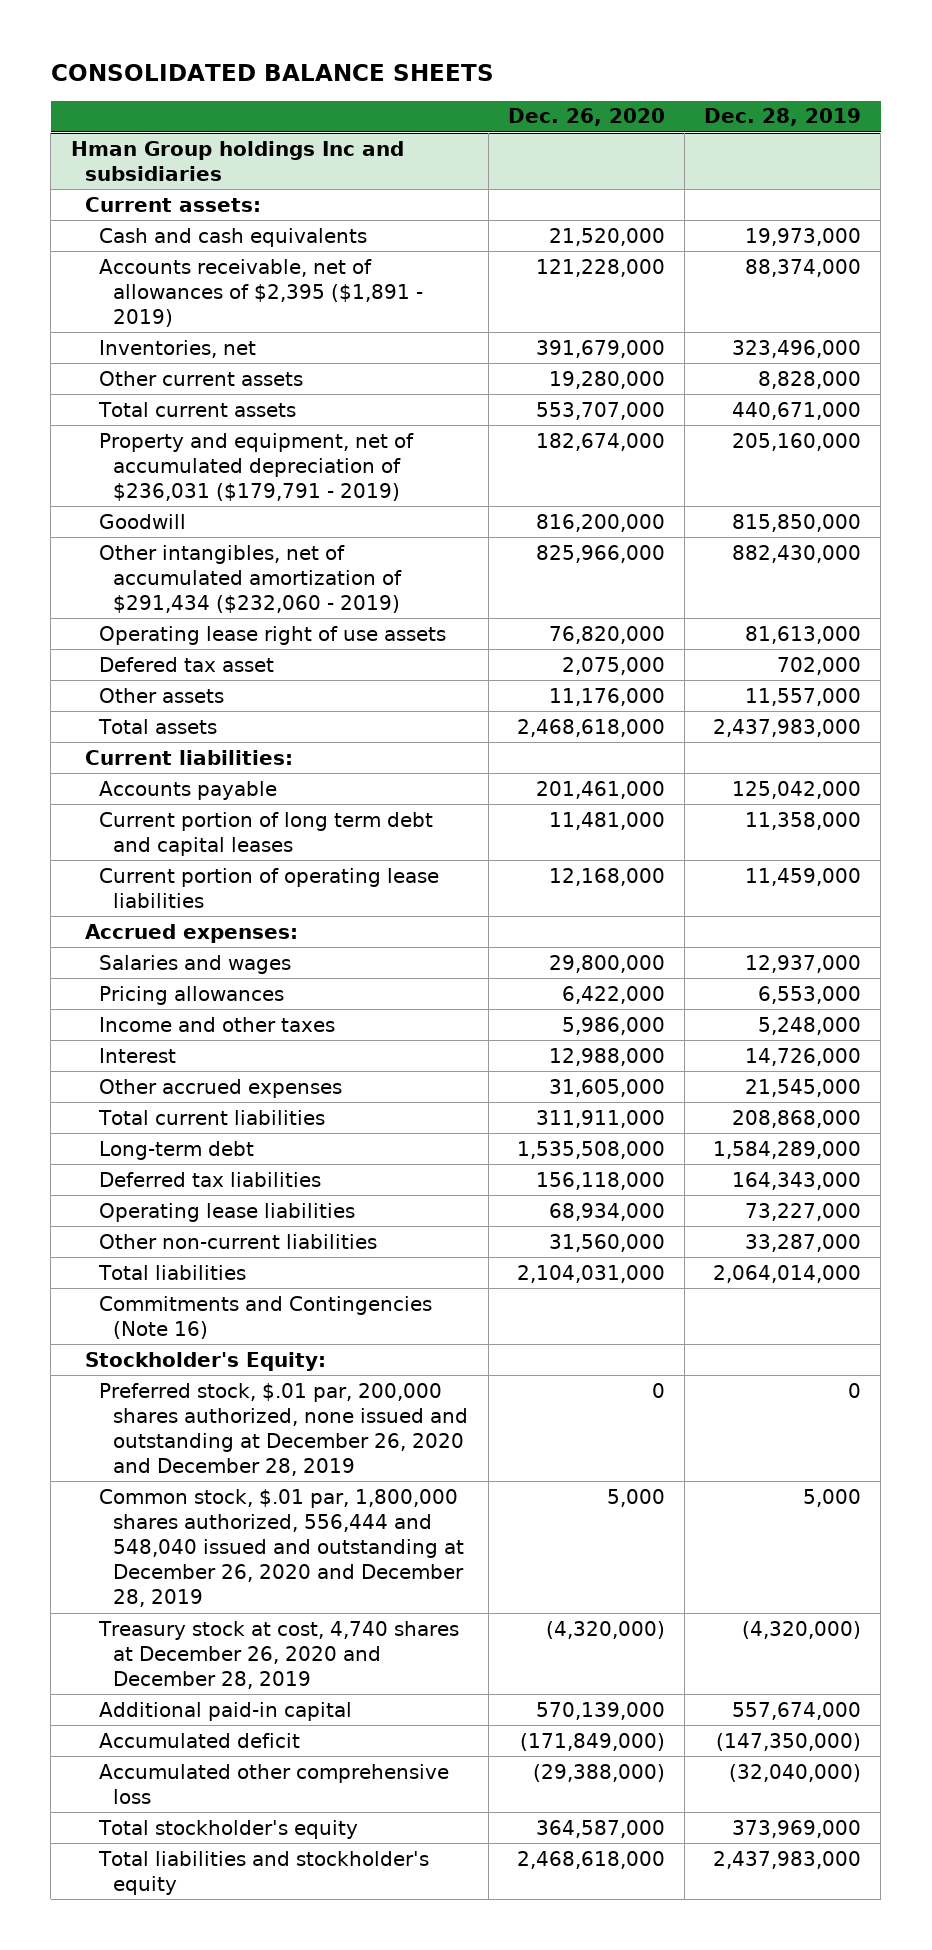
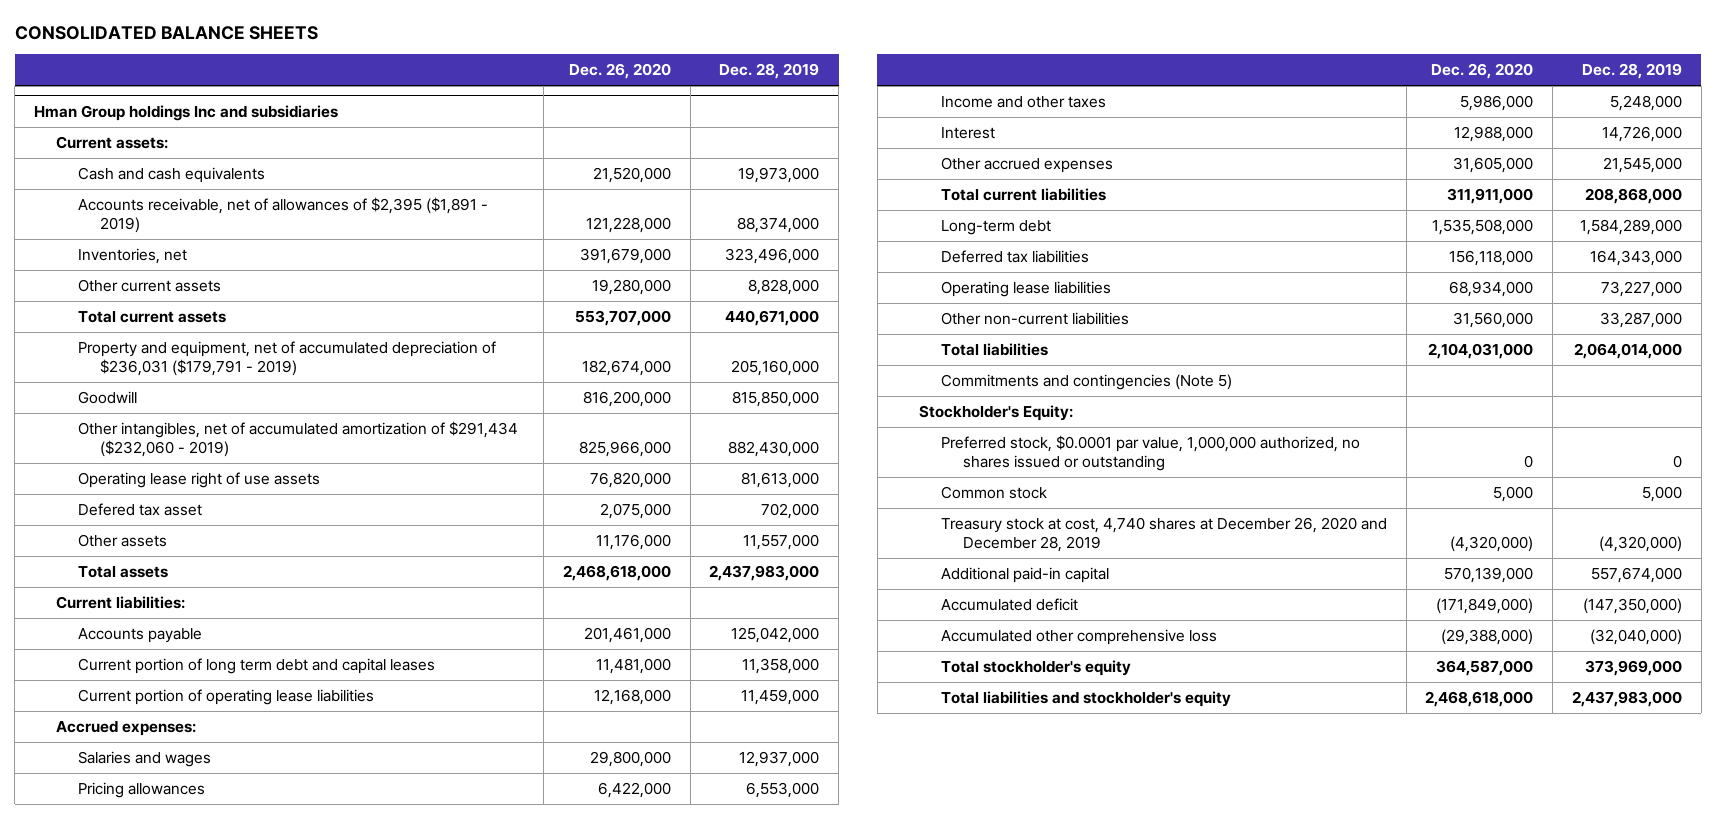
@ Hman Group holdings Inc and subsidiaries
- Commitments and Contingencies (Note 16)
+ Commitments and contingencies (Note 5)
- Preferred stock, $.01 par, 200,000 shares authorized, none issued and outstanding at December 26, 2020 and December 28, 2019 | 0 | 0
- Common stock, $.01 par, 1,800,000 shares authorized, 556,444 and 548,040 issued and outstanding at December 26, 2020 and December 28, 2019 | 5,000 | 5,000
+ Preferred stock, $0.0001 par value, 1,000,000 authorized, no shares issued or outstanding | 0 | 0
+ Common stock | 5,000 | 5,000

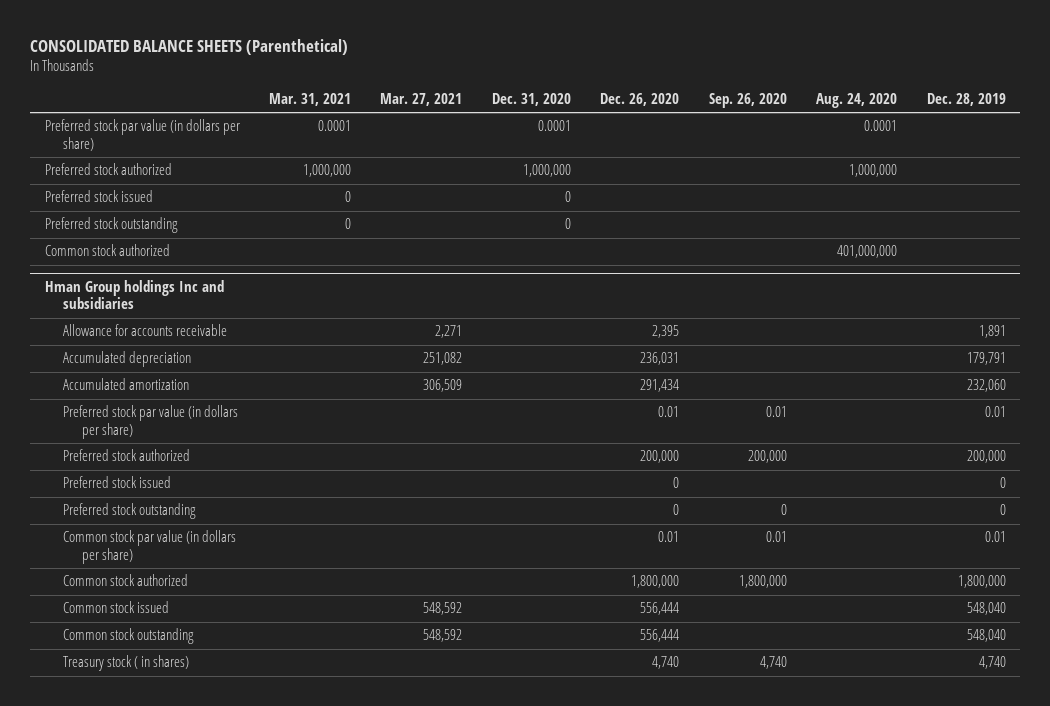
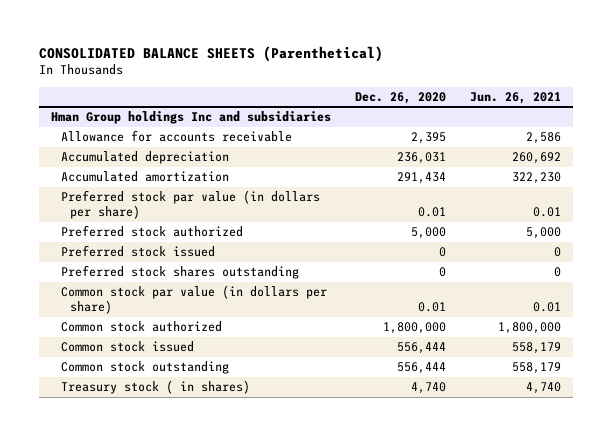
- | Mar. 31, 2021 | Mar. 27, 2021 | Dec. 31, 2020 | Dec. 26, 2020 | Sep. 26, 2020 | Aug. 24, 2020 | Dec. 28, 2019
+ | Dec. 26, 2020 | Jun. 26, 2021
- Preferred stock par value (in dollars per share) | 0.0001 | | 0.0001 | | | 0.0001 |
- Preferred stock authorized | 1,000,000 | | 1,000,000 | | | 1,000,000 |
- Preferred stock issued | 0 | | 0 | | | |
- Preferred stock outstanding | 0 | | 0 | | | |
- Common stock authorized | | | | | | 401,000,000 |
@ Hman Group holdings Inc and subsidiaries
- Preferred stock authorized | | | | 200,000 | 200,000 | | 200,000
+ Preferred stock authorized | 5,000 | 5,000
- Preferred stock outstanding | | | | 0 | 0 | | 0
+ Preferred stock shares outstanding | 0 | 0

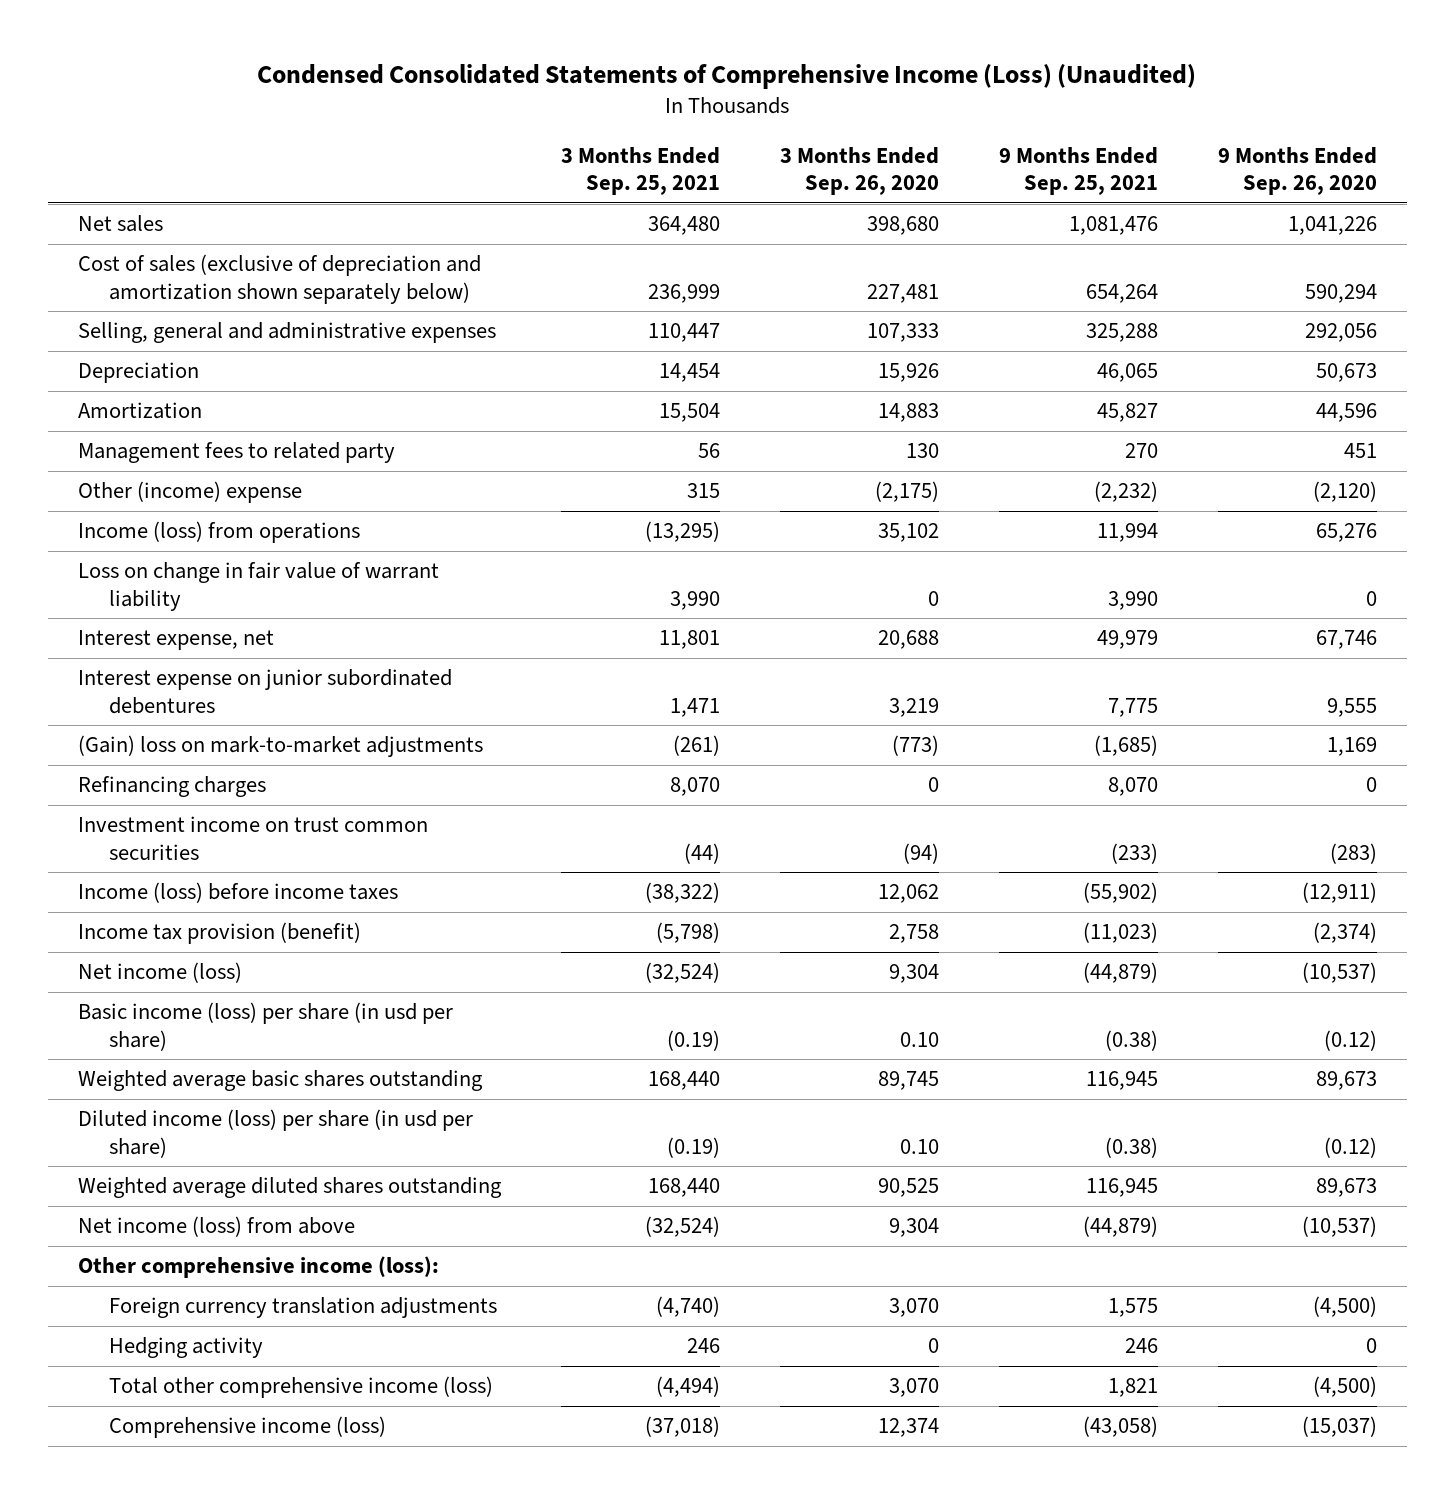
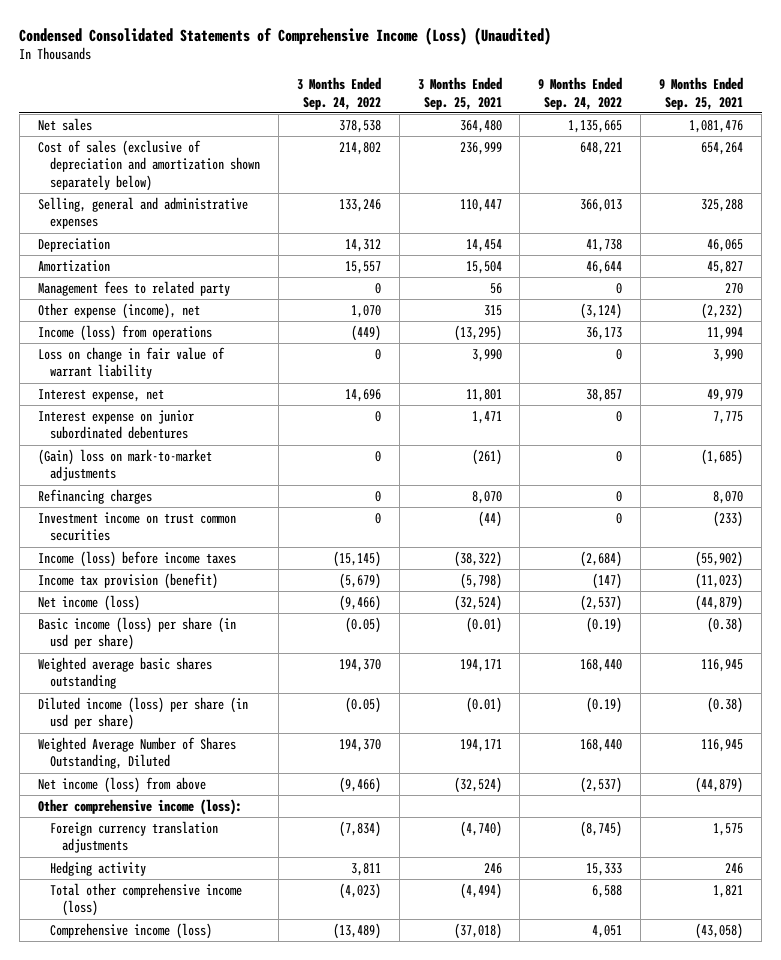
- | 3 Months Ended Sep. 25, 2021 | 3 Months Ended Sep. 26, 2020 | 9 Months Ended Sep. 25, 2021 | 9 Months Ended Sep. 26, 2020
+ | 3 Months Ended Sep. 24, 2022 | 3 Months Ended Sep. 25, 2021 | 9 Months Ended Sep. 24, 2022 | 9 Months Ended Sep. 25, 2021
- Other (income) expense | 315 | (2,175) | (2,232) | (2,120)
+ Other expense (income), net | 1,070 | 315 | (3,124) | (2,232)
- Basic income (loss) per share (in usd per share) | (0.19) | 0.10 | (0.38) | (0.12)
- Weighted average basic shares outstanding | 168,440 | 89,745 | 116,945 | 89,673
- Diluted income (loss) per share (in usd per share) | (0.19) | 0.10 | (0.38) | (0.12)
- Weighted average diluted shares outstanding | 168,440 | 90,525 | 116,945 | 89,673
+ Basic income (loss) per share (in usd per share) | (0.05) | (0.01) | (0.19) | (0.38)
+ Weighted average basic shares outstanding | 194,370 | 194,171 | 168,440 | 116,945
+ Diluted income (loss) per share (in usd per share) | (0.05) | (0.01) | (0.19) | (0.38)
+ Weighted Average Number of Shares Outstanding, Diluted | 194,370 | 194,171 | 168,440 | 116,945

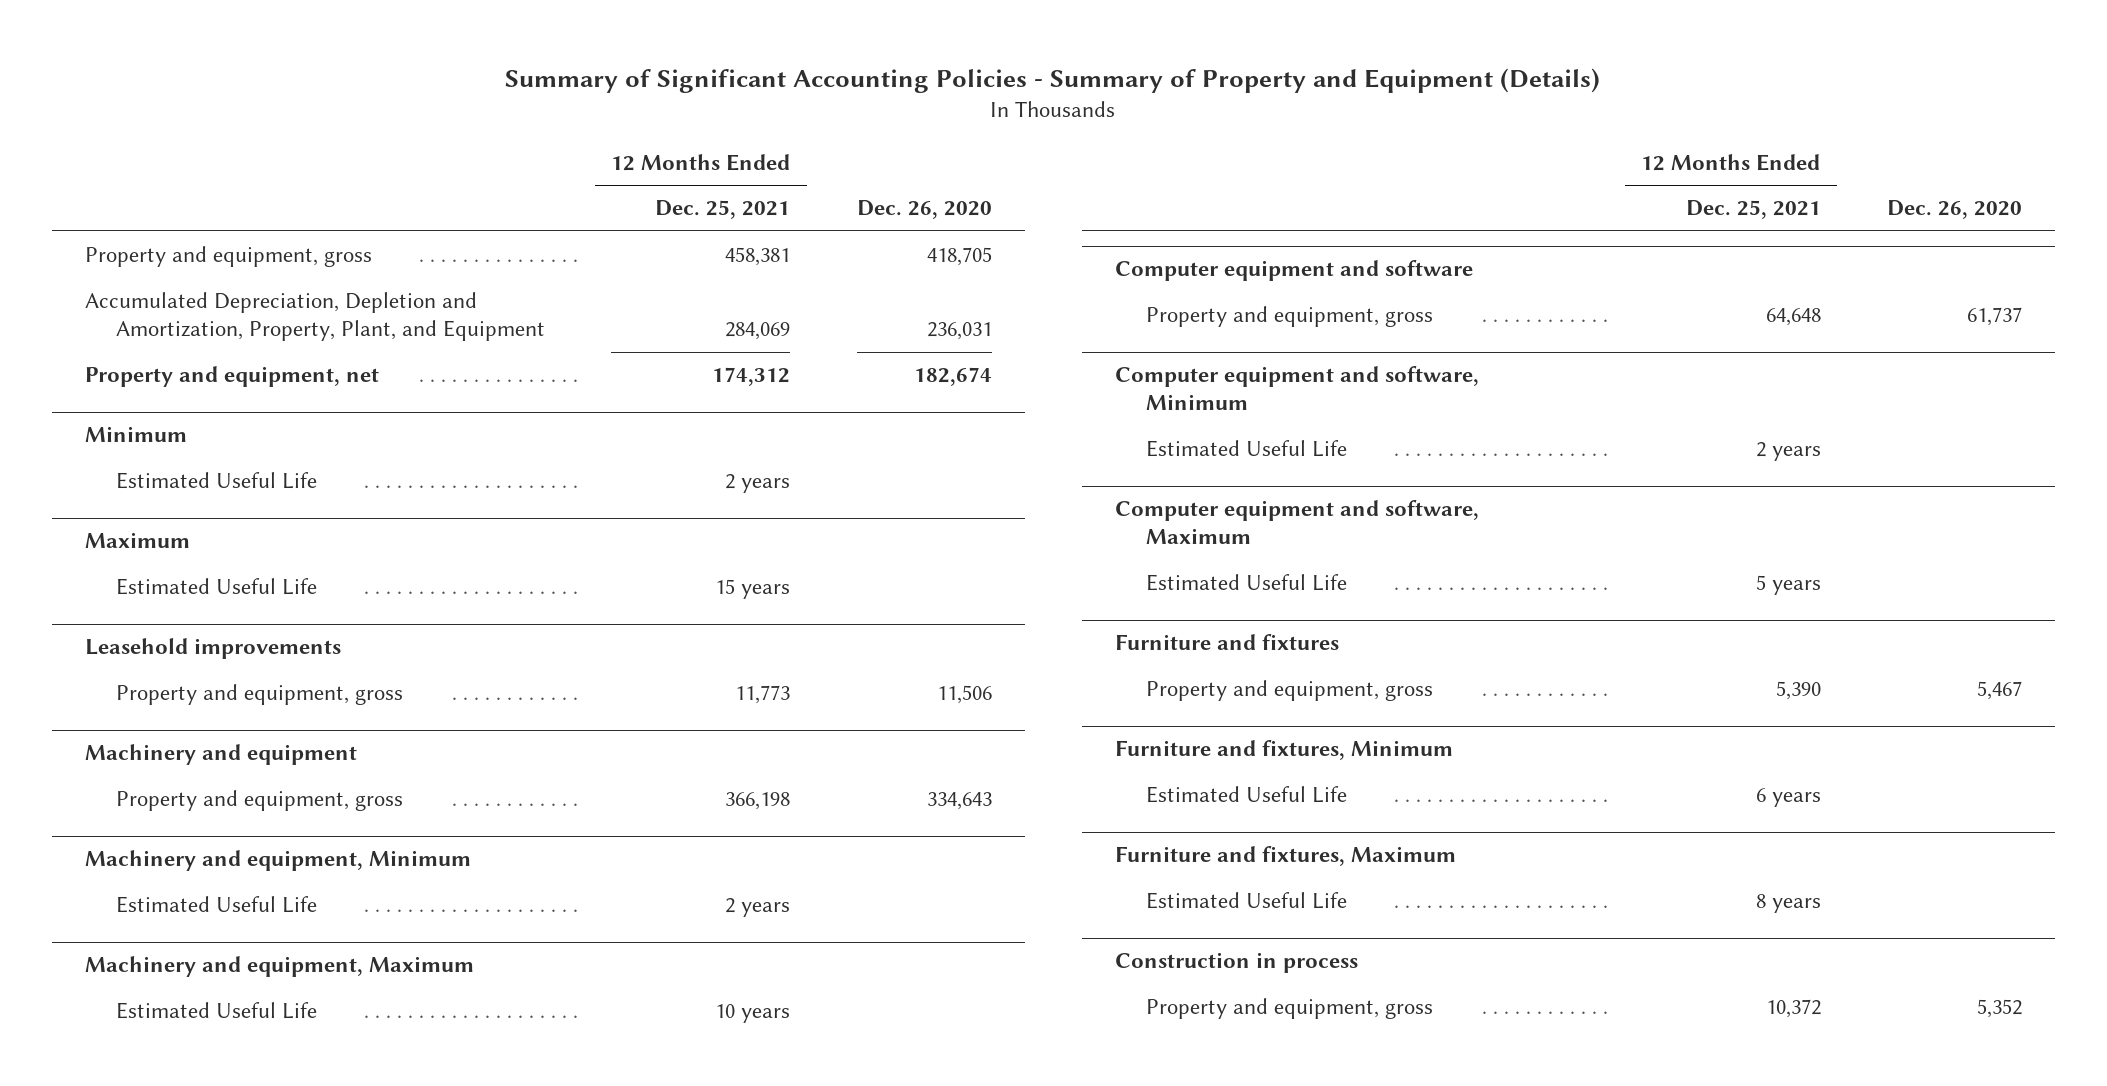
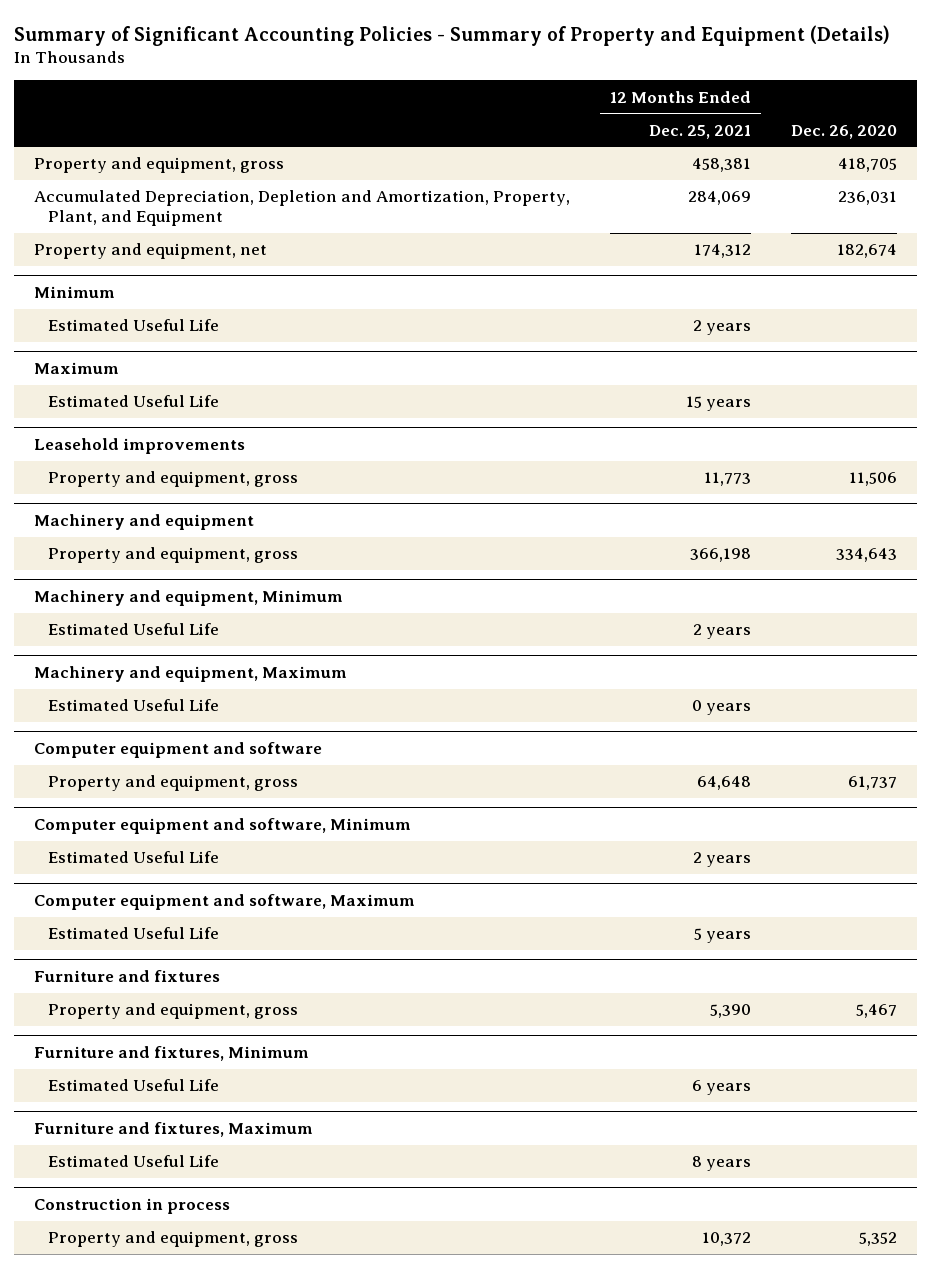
@ Machinery and equipment, Maximum
- Estimated Useful Life | 10 years |
+ Estimated Useful Life | 0 years |

